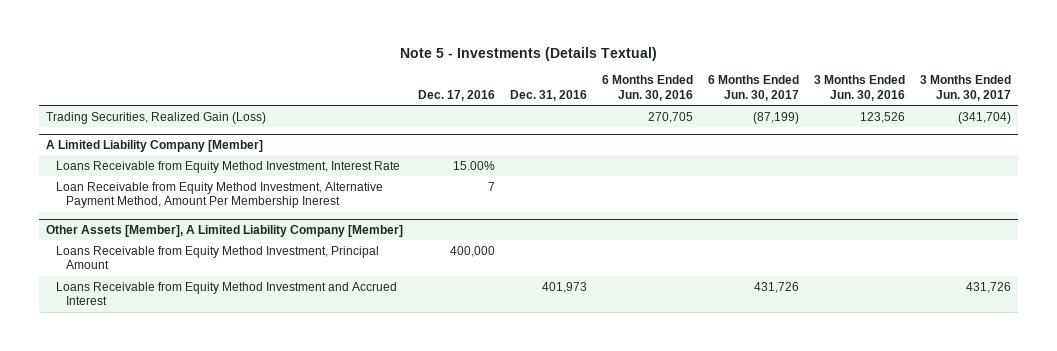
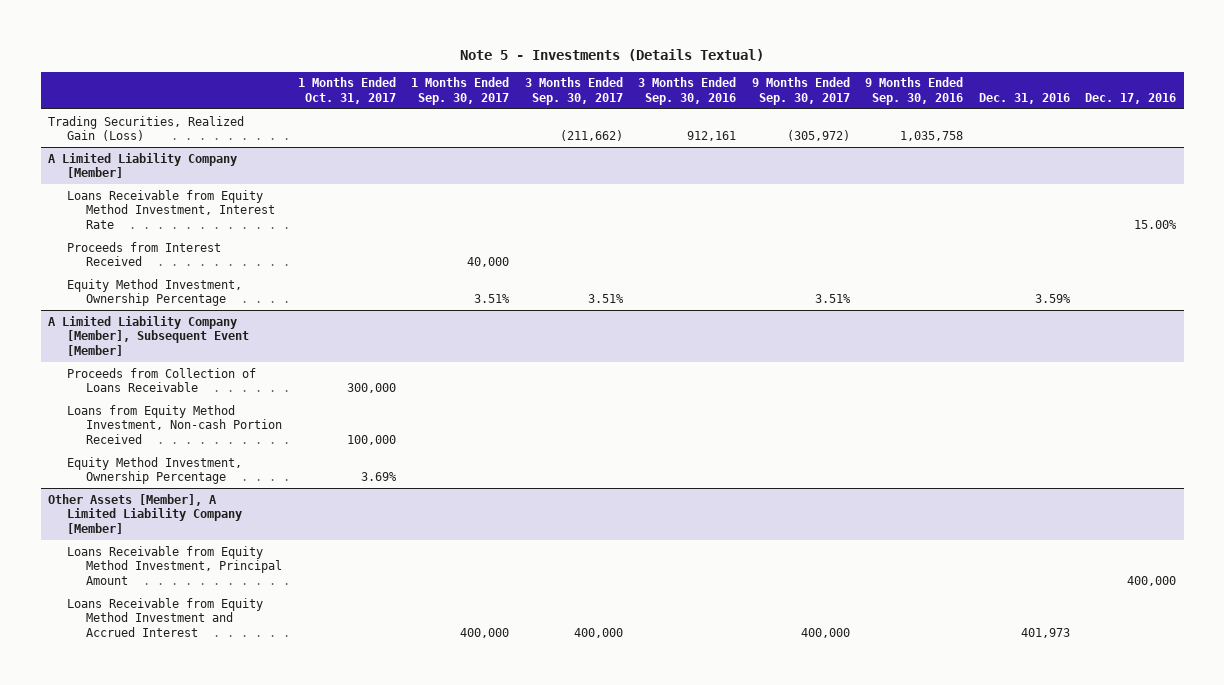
- | Dec. 17, 2016 | Dec. 31, 2016 | 6 Months Ended Jun. 30, 2016 | 6 Months Ended Jun. 30, 2017 | 3 Months Ended Jun. 30, 2016 | 3 Months Ended Jun. 30, 2017
+ | 1 Months Ended Oct. 31, 2017 | 1 Months Ended Sep. 30, 2017 | 3 Months Ended Sep. 30, 2017 | 3 Months Ended Sep. 30, 2016 | 9 Months Ended Sep. 30, 2017 | 9 Months Ended Sep. 30, 2016 | Dec. 31, 2016 | Dec. 17, 2016
@ A Limited Liability Company [Member]
- Loan Receivable from Equity Method Investment, Alternative Payment Method, Amount Per Membership Inerest | 7 | | | | |
+ Proceeds from Interest Received | | 40,000 | | | | | |
+ Equity Method Investment, Ownership Percentage | | 3.51% | 3.51% | | 3.51% | | 3.59% |
+ A Limited Liability Company [Member], Subsequent Event [Member]
+ Proceeds from Collection of Loans Receivable | 300,000 | | | | | | |
+ Loans from Equity Method Investment, Non-cash Portion Received | 100,000 | | | | | | |
+ Equity Method Investment, Ownership Percentage | 3.69% | | | | | | |

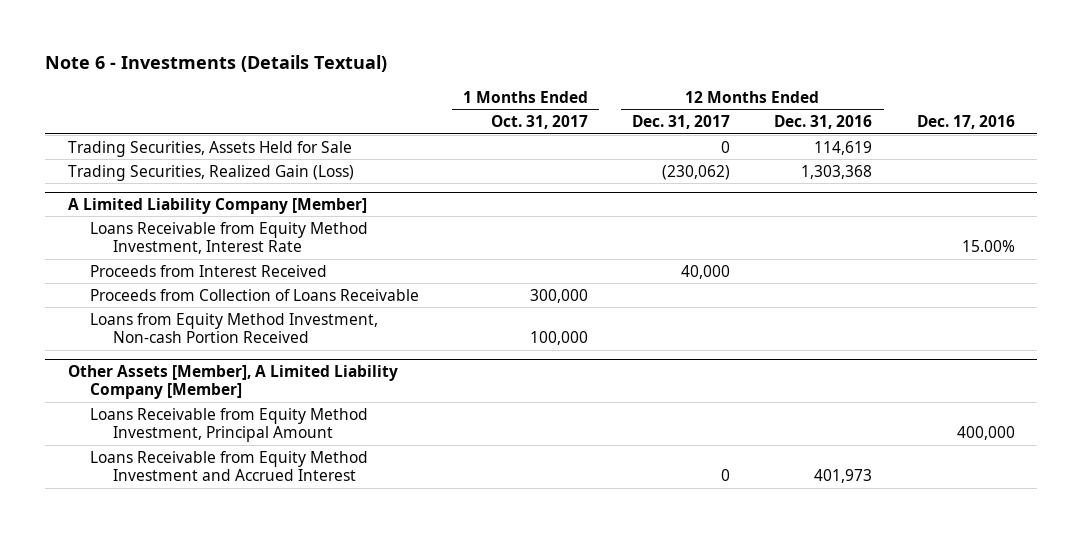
- Note 5 - Investments (Details Textual)
+ Note 6 - Investments (Details Textual)
- | 1 Months Ended Oct. 31, 2017 | 1 Months Ended Sep. 30, 2017 | 3 Months Ended Sep. 30, 2017 | 3 Months Ended Sep. 30, 2016 | 9 Months Ended Sep. 30, 2017 | 9 Months Ended Sep. 30, 2016 | Dec. 31, 2016 | Dec. 17, 2016
+ | 1 Months Ended Oct. 31, 2017 | 12 Months Ended Dec. 31, 2017 | 12 Months Ended Dec. 31, 2016 | Dec. 17, 2016
+ Trading Securities, Assets Held for Sale | | 0 | 114,619 |
@ A Limited Liability Company [Member]
- Equity Method Investment, Ownership Percentage | | 3.51% | 3.51% | | 3.51% | | 3.59% |
- A Limited Liability Company [Member], Subsequent Event [Member]
- Proceeds from Collection of Loans Receivable | 300,000 | | | | | | |
- Loans from Equity Method Investment, Non-cash Portion Received | 100,000 | | | | | | |
- Equity Method Investment, Ownership Percentage | 3.69% | | | | | | |
@ A Limited Liability Company [Member]
+ Proceeds from Collection of Loans Receivable | 300,000 | | |
+ Loans from Equity Method Investment, Non-cash Portion Received | 100,000 | | |

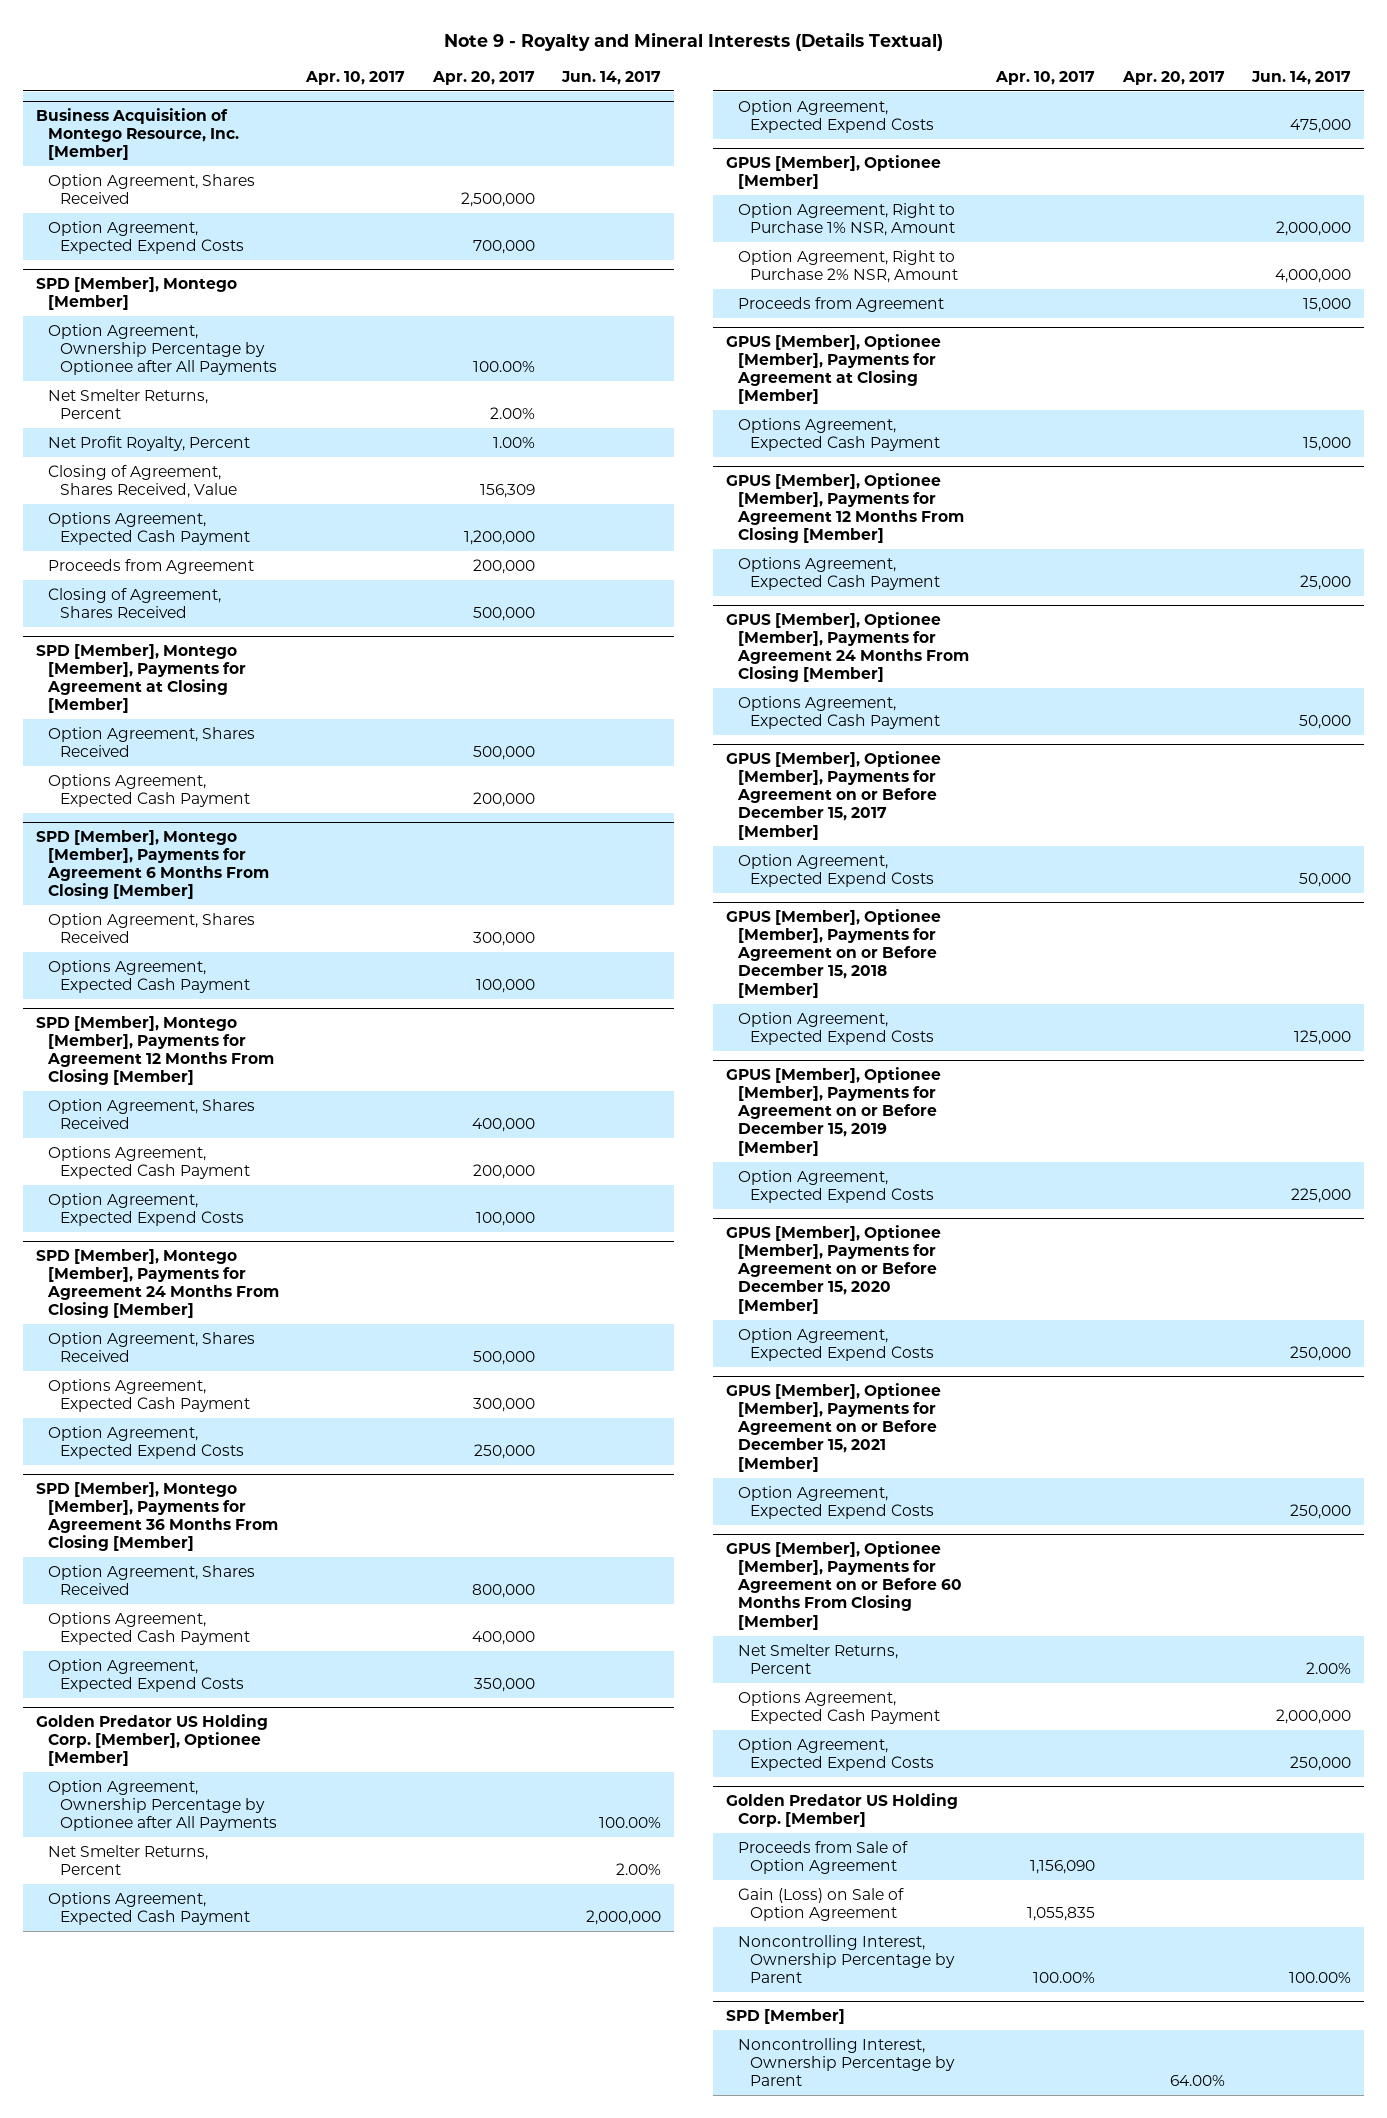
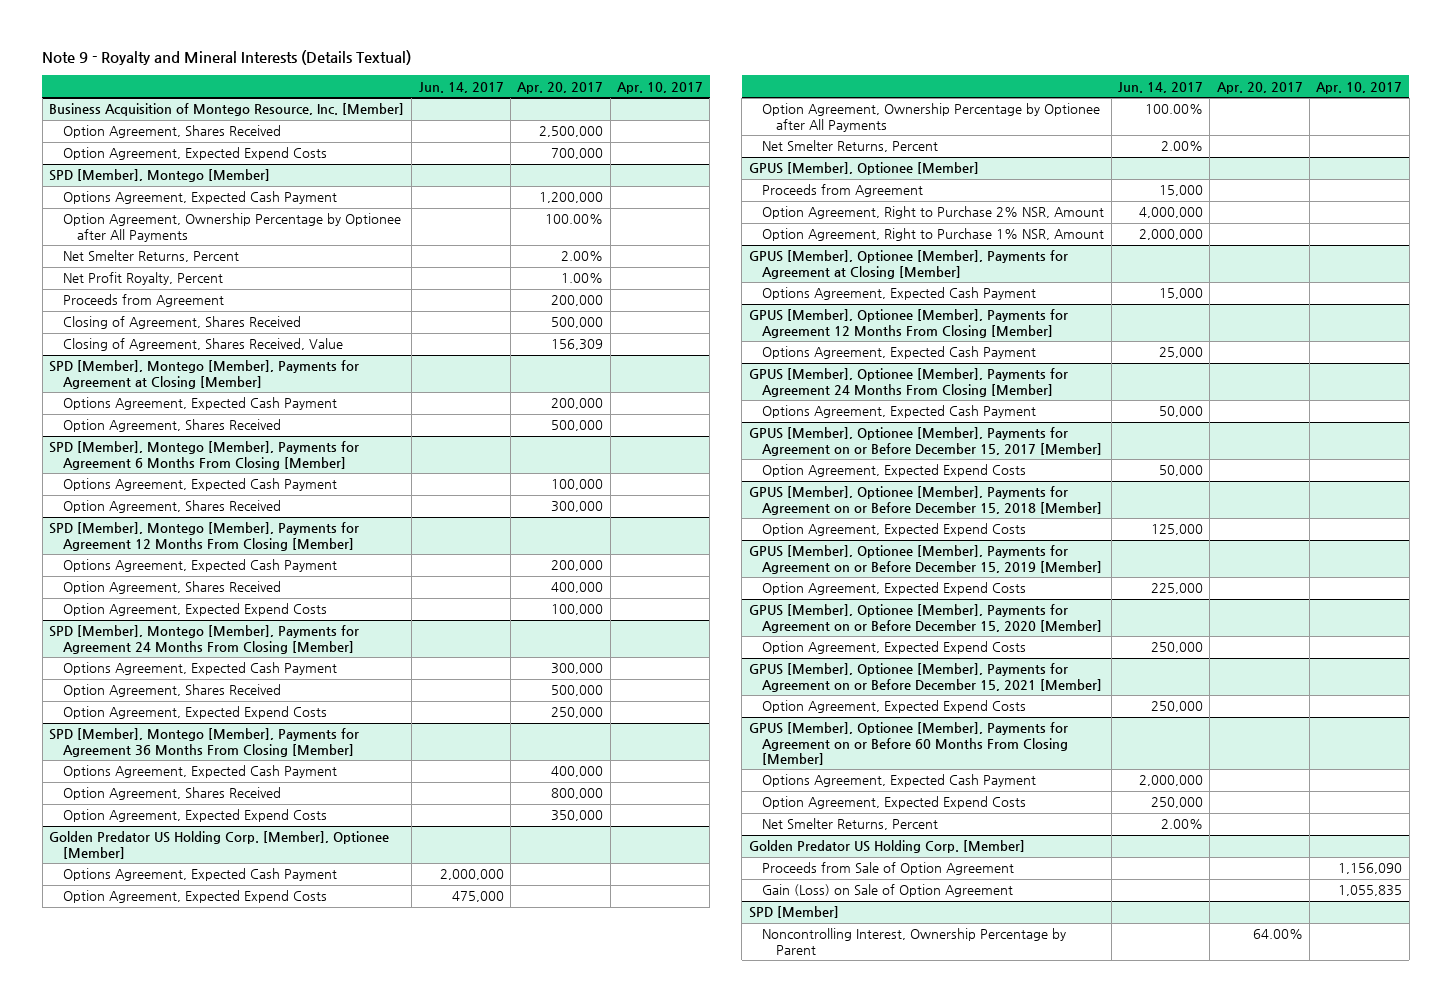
- | Apr. 10, 2017 | Apr. 20, 2017 | Jun. 14, 2017
+ | Jun. 14, 2017 | Apr. 20, 2017 | Apr. 10, 2017
@ SPD [Member], Montego [Member]
moved up: Options Agreement, Expected Cash Payment | | 1,200,000 |
moved down: Closing of Agreement, Shares Received, Value | | 156,309 |
@ SPD [Member], Montego [Member], Payments for Agreement at Closing [Member]
moved down: Option Agreement, Shares Received | | 500,000 |
@ SPD [Member], Montego [Member], Payments for Agreement 6 Months From Closing [Member]
moved down: Option Agreement, Shares Received | | 300,000 |
@ SPD [Member], Montego [Member], Payments for Agreement 12 Months From Closing [Member]
moved down: Option Agreement, Shares Received | | 400,000 |
@ SPD [Member], Montego [Member], Payments for Agreement 24 Months From Closing [Member]
moved down: Option Agreement, Shares Received | | 500,000 |
@ SPD [Member], Montego [Member], Payments for Agreement 36 Months From Closing [Member]
moved down: Option Agreement, Shares Received | | 800,000 |
@ Golden Predator US Holding Corp. [Member], Optionee [Member]
moved down: Option Agreement, Ownership Percentage by Optionee after All Payments | 100.00% | |
moved down: Net Smelter Returns, Percent | 2.00% | |
@ GPUS [Member], Optionee [Member]
moved down: Option Agreement, Right to Purchase 2% NSR, Amount | 4,000,000 | |
moved down: Option Agreement, Right to Purchase 1% NSR, Amount | 2,000,000 | |
@ GPUS [Member], Optionee [Member], Payments for Agreement on or Before 60 Months From Closing [Member]
moved down: Net Smelter Returns, Percent | 2.00% | |
@ Golden Predator US Holding Corp. [Member]
- Noncontrolling Interest, Ownership Percentage by Parent | 100.00% | | 100.00%

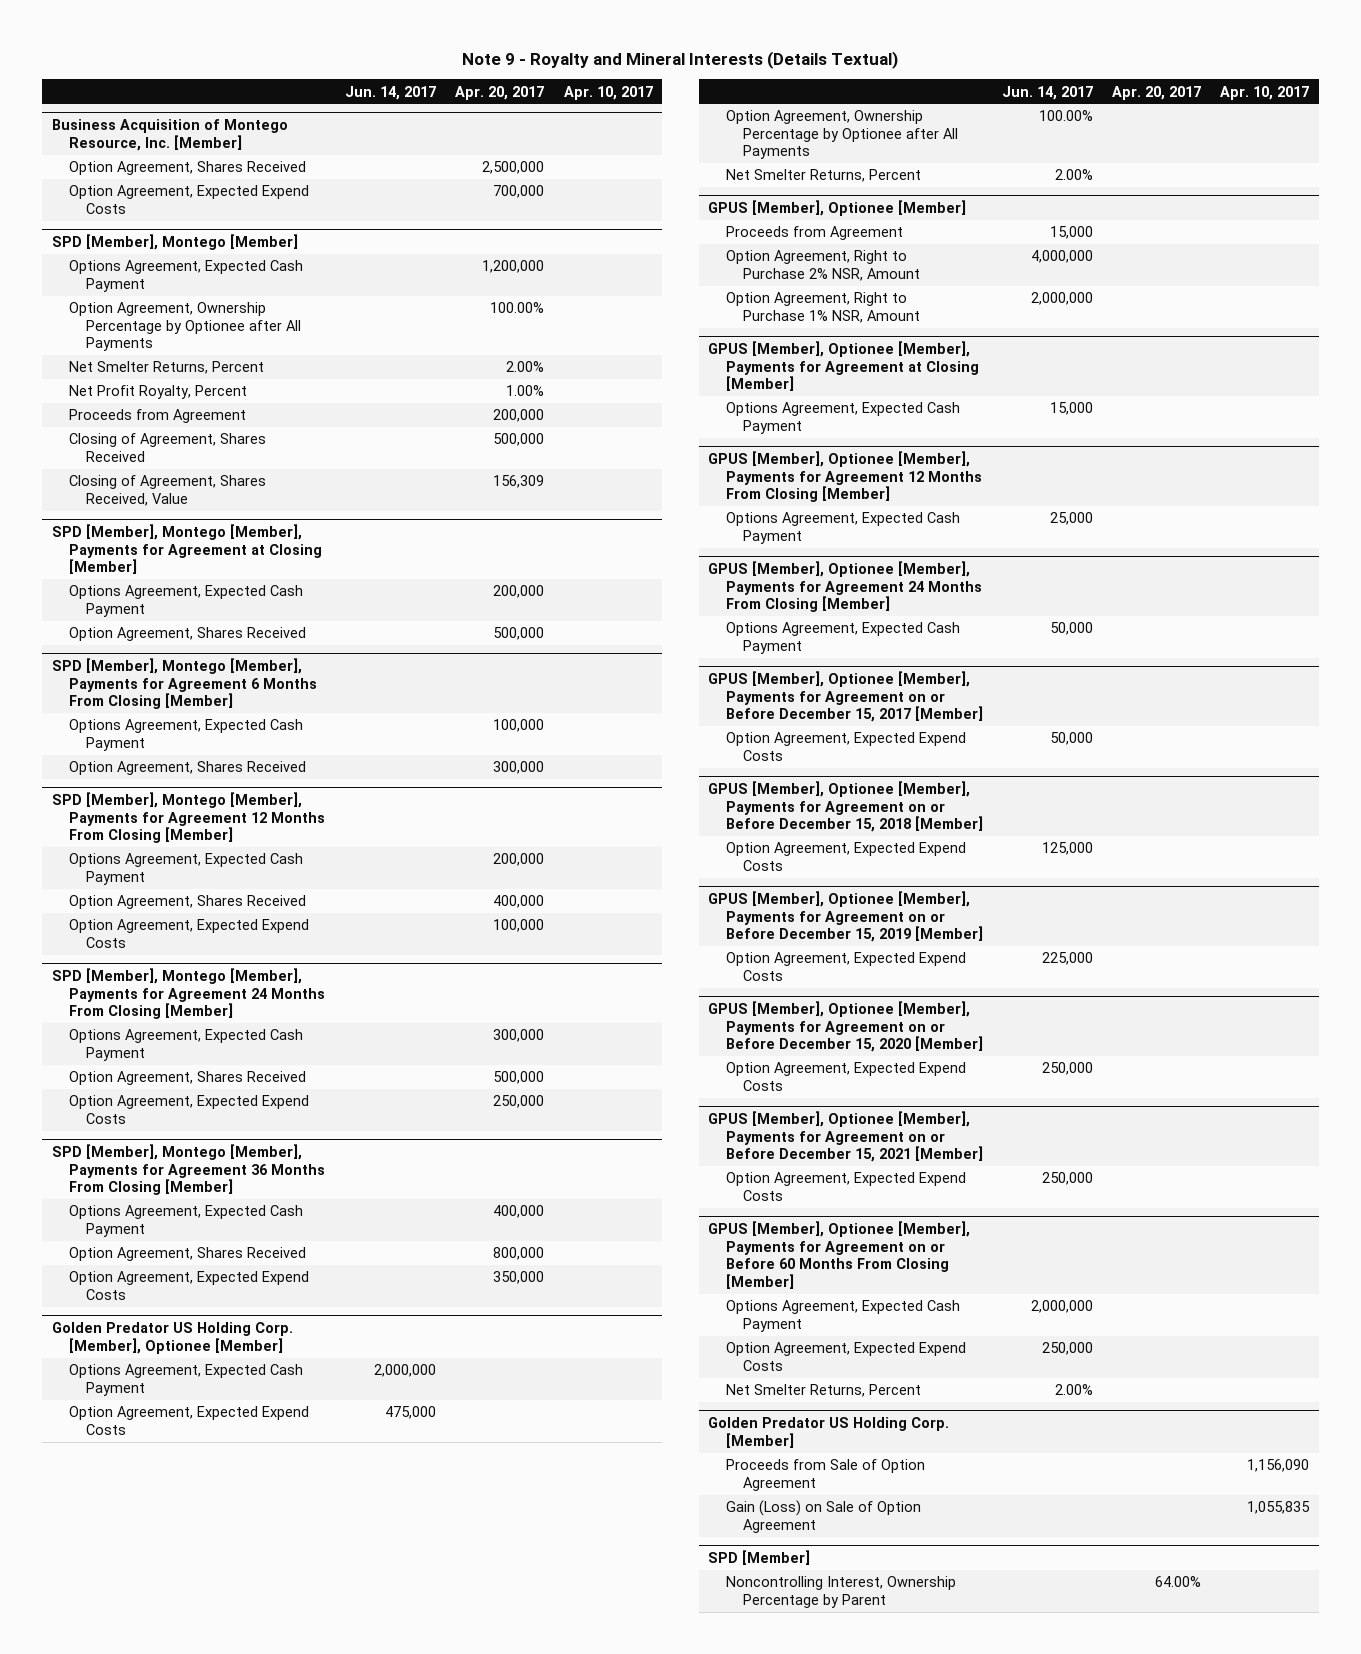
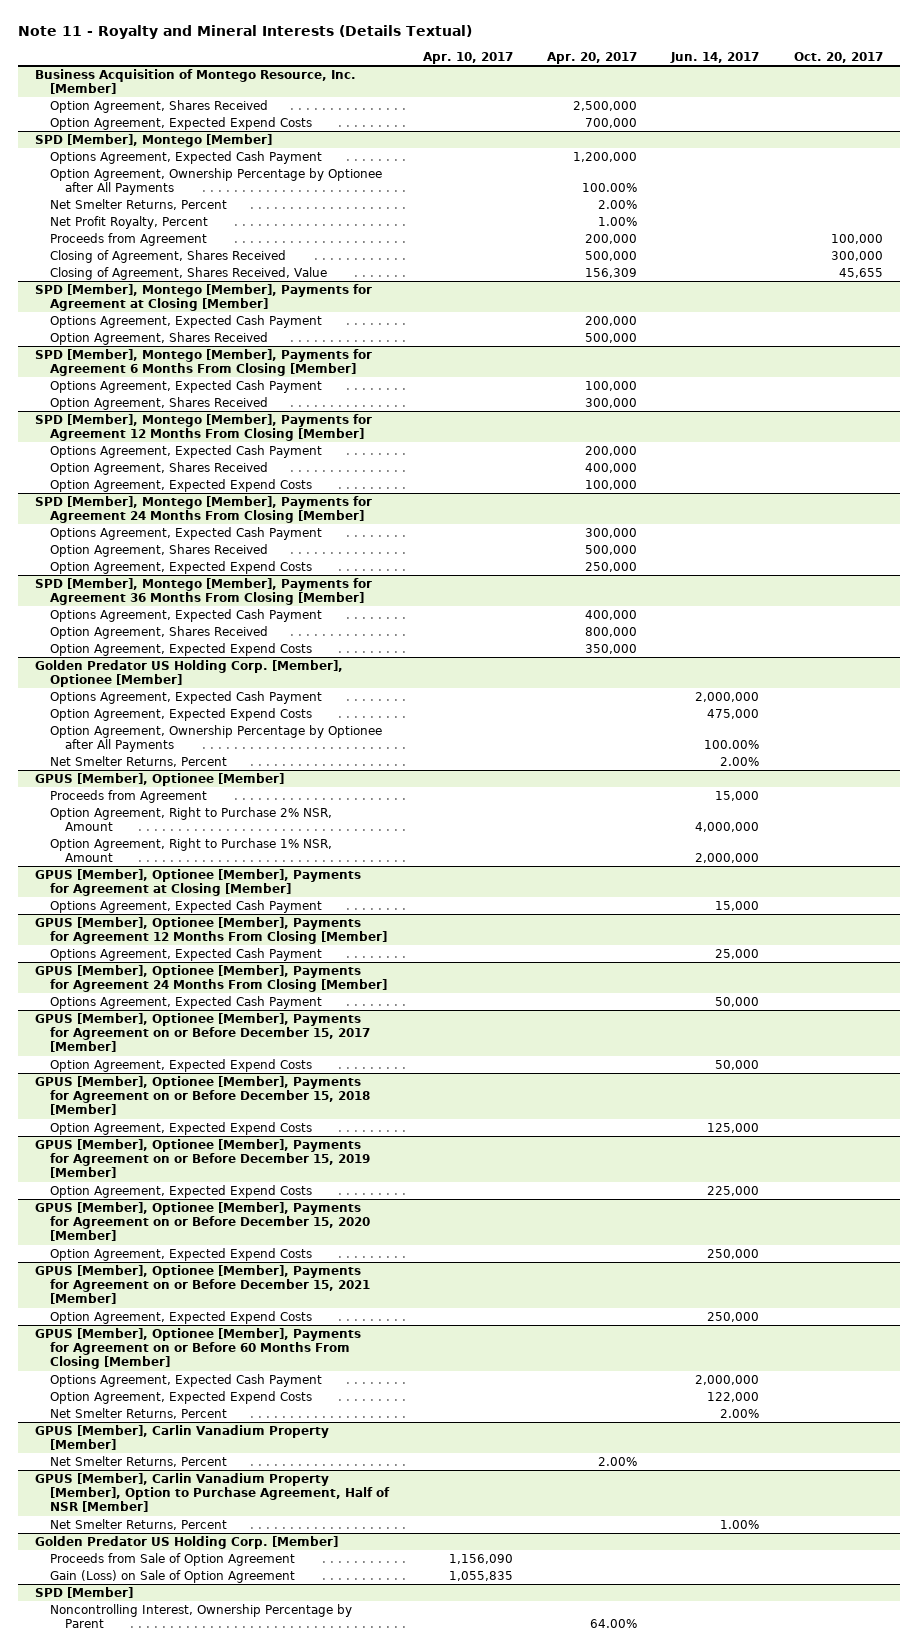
- Note 9 - Royalty and Mineral Interests (Details Textual)
+ Note 11 - Royalty and Mineral Interests (Details Textual)
- | Jun. 14, 2017 | Apr. 20, 2017 | Apr. 10, 2017
+ | Apr. 10, 2017 | Apr. 20, 2017 | Jun. 14, 2017 | Oct. 20, 2017
@ GPUS [Member], Optionee [Member], Payments for Agreement on or Before 60 Months From Closing [Member]
- Option Agreement, Expected Expend Costs | 250,000 | |
+ Option Agreement, Expected Expend Costs | | | 122,000 |
+ GPUS [Member], Carlin Vanadium Property [Member]
+ Net Smelter Returns, Percent | | 2.00% | |
+ GPUS [Member], Carlin Vanadium Property [Member], Option to Purchase Agreement, Half of NSR [Member]
+ Net Smelter Returns, Percent | | | 1.00% |

